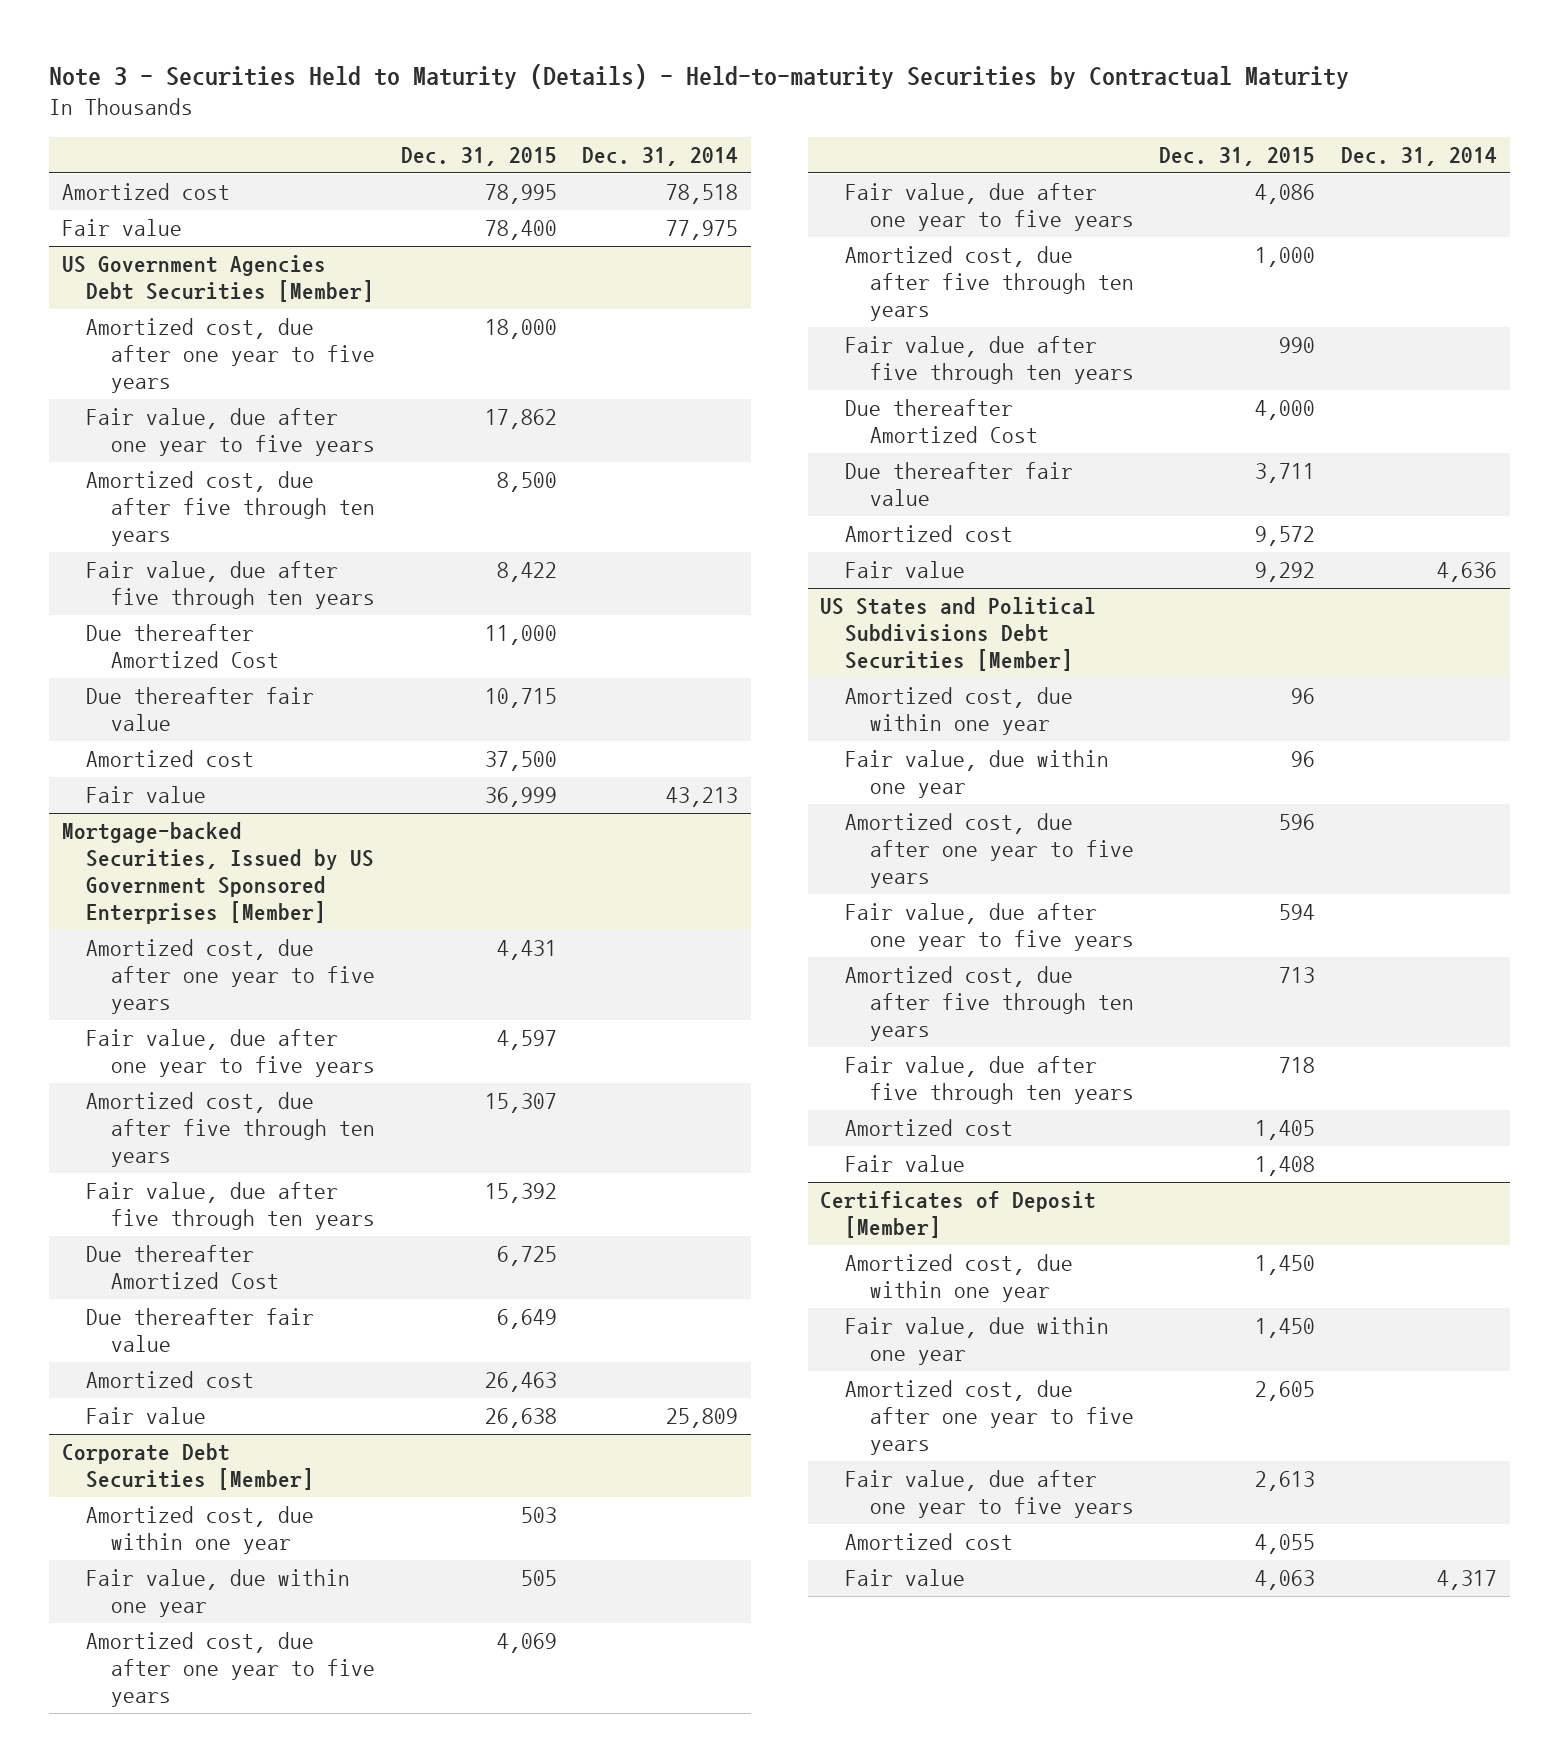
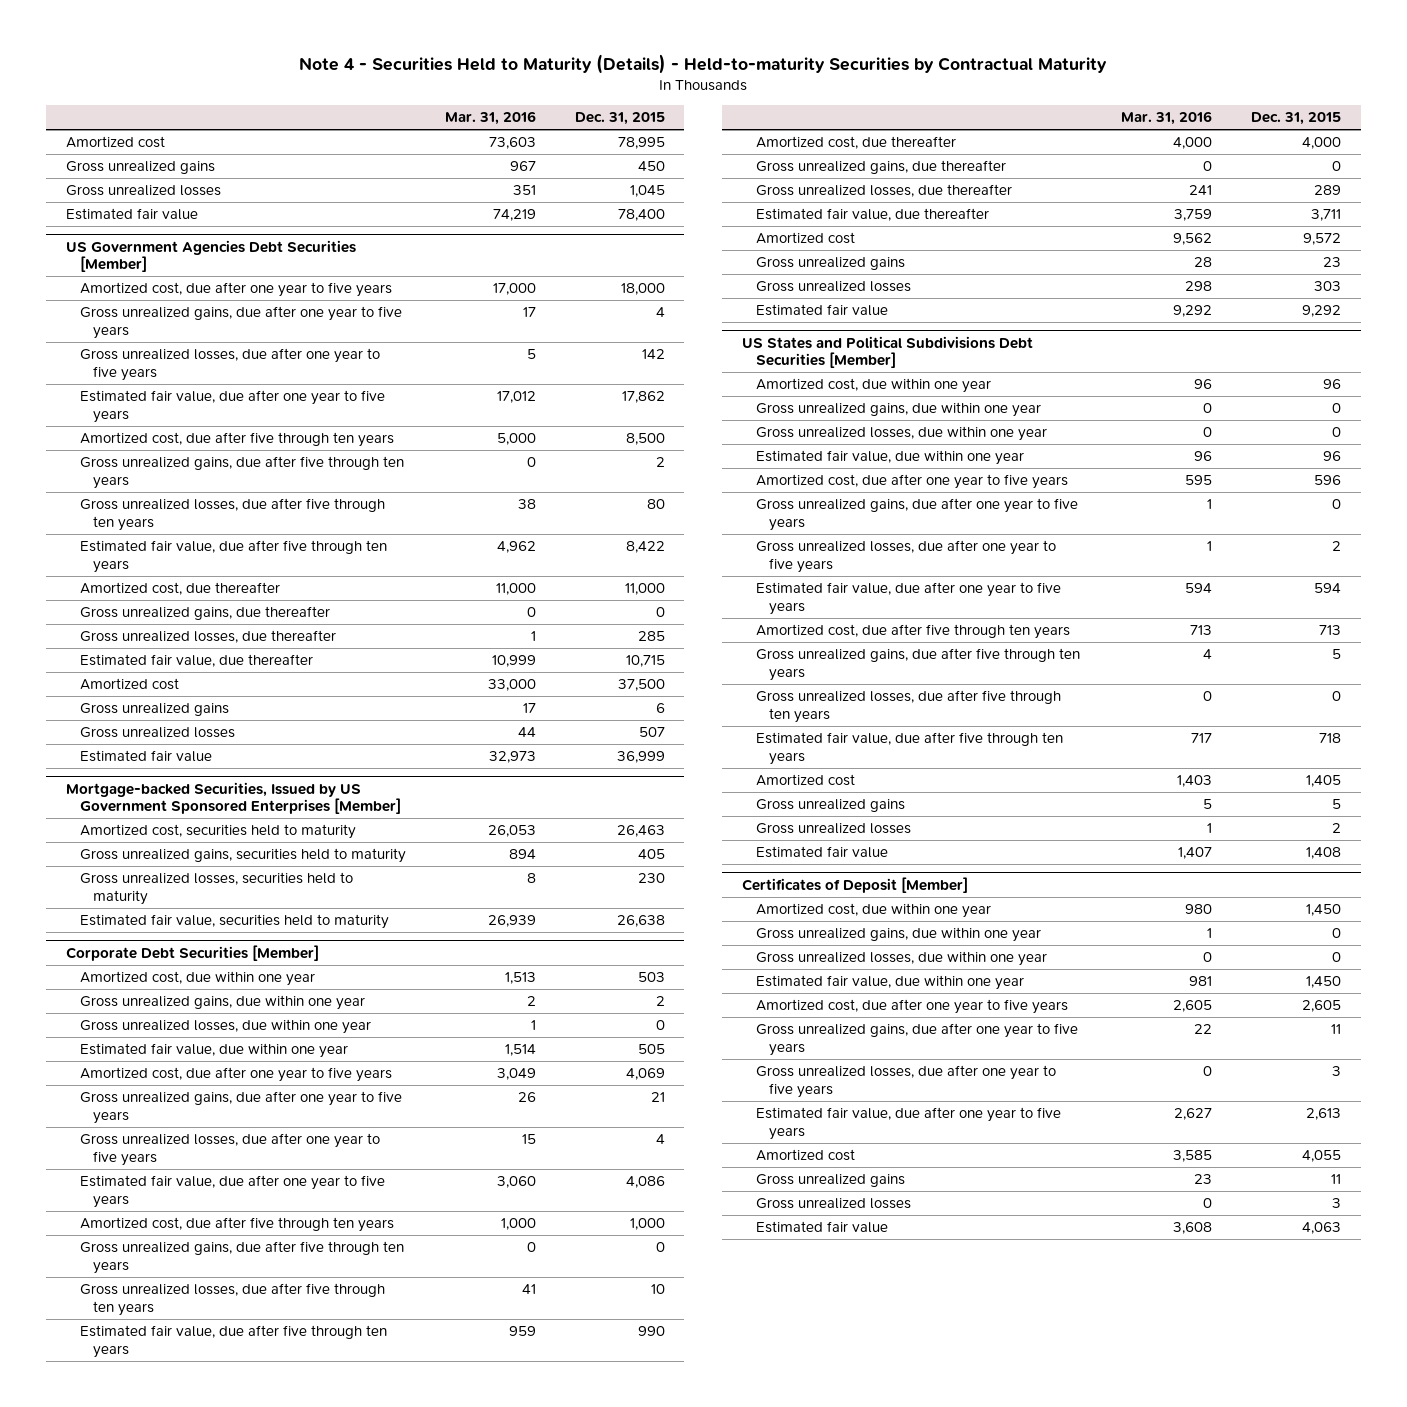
- Note 3 - Securities Held to Maturity (Details) - Held-to-maturity Securities by Contractual Maturity
+ Note 4 - Securities Held to Maturity (Details) - Held-to-maturity Securities by Contractual Maturity
- | Dec. 31, 2015 | Dec. 31, 2014
+ | Mar. 31, 2016 | Dec. 31, 2015
- Fair value | 78,400 | 77,975
+ Gross unrealized gains | 967 | 450
+ Gross unrealized losses | 351 | 1,045
+ Estimated fair value | 74,219 | 78,400
@ US Government Agencies Debt Securities [Member]
- Fair value, due after one year to five years | 17,862 |
+ Gross unrealized gains, due after one year to five years | 17 | 4
+ Gross unrealized losses, due after one year to five years | 5 | 142
+ Estimated fair value, due after one year to five years | 17,012 | 17,862
- Fair value, due after five through ten years | 8,422 |
- Due thereafter Amortized Cost | 11,000 |
- Due thereafter fair value | 10,715 |
+ Gross unrealized gains, due after five through ten years | 0 | 2
+ Gross unrealized losses, due after five through ten years | 38 | 80
+ Estimated fair value, due after five through ten years | 4,962 | 8,422
+ Amortized cost, due thereafter | 11,000 | 11,000
+ Gross unrealized gains, due thereafter | 0 | 0
+ Gross unrealized losses, due thereafter | 1 | 285
+ Estimated fair value, due thereafter | 10,999 | 10,715
- Fair value | 36,999 | 43,213
+ Gross unrealized gains | 17 | 6
+ Gross unrealized losses | 44 | 507
+ Estimated fair value | 32,973 | 36,999
@ Mortgage-backed Securities, Issued by US Government Sponsored Enterprises [Member]
- Amortized cost, due after one year to five years | 4,431 |
- Fair value, due after one year to five years | 4,597 |
- Amortized cost, due after five through ten years | 15,307 |
- Fair value, due after five through ten years | 15,392 |
- Due thereafter Amortized Cost | 6,725 |
- Due thereafter fair value | 6,649 |
- Amortized cost | 26,463 |
- Fair value | 26,638 | 25,809
+ Amortized cost, securities held to maturity | 26,053 | 26,463
+ Gross unrealized gains, securities held to maturity | 894 | 405
+ Gross unrealized losses, securities held to maturity | 8 | 230
+ Estimated fair value, securities held to maturity | 26,939 | 26,638
@ Corporate Debt Securities [Member]
- Fair value, due within one year | 505 |
+ Gross unrealized gains, due within one year | 2 | 2
+ Gross unrealized losses, due within one year | 1 | 0
+ Estimated fair value, due within one year | 1,514 | 505
- Fair value, due after one year to five years | 4,086 |
+ Gross unrealized gains, due after one year to five years | 26 | 21
+ Gross unrealized losses, due after one year to five years | 15 | 4
+ Estimated fair value, due after one year to five years | 3,060 | 4,086
- Fair value, due after five through ten years | 990 |
- Due thereafter Amortized Cost | 4,000 |
- Due thereafter fair value | 3,711 |
+ Gross unrealized gains, due after five through ten years | 0 | 0
+ Gross unrealized losses, due after five through ten years | 41 | 10
+ Estimated fair value, due after five through ten years | 959 | 990
+ Amortized cost, due thereafter | 4,000 | 4,000
+ Gross unrealized gains, due thereafter | 0 | 0
+ Gross unrealized losses, due thereafter | 241 | 289
+ Estimated fair value, due thereafter | 3,759 | 3,711
- Fair value | 9,292 | 4,636
+ Gross unrealized gains | 28 | 23
+ Gross unrealized losses | 298 | 303
+ Estimated fair value | 9,292 | 9,292
@ US States and Political Subdivisions Debt Securities [Member]
- Fair value, due within one year | 96 |
+ Gross unrealized gains, due within one year | 0 | 0
+ Gross unrealized losses, due within one year | 0 | 0
+ Estimated fair value, due within one year | 96 | 96
- Fair value, due after one year to five years | 594 |
+ Gross unrealized gains, due after one year to five years | 1 | 0
+ Gross unrealized losses, due after one year to five years | 1 | 2
+ Estimated fair value, due after one year to five years | 594 | 594
- Fair value, due after five through ten years | 718 |
+ Gross unrealized gains, due after five through ten years | 4 | 5
+ Gross unrealized losses, due after five through ten years | 0 | 0
+ Estimated fair value, due after five through ten years | 717 | 718
- Fair value | 1,408 |
+ Gross unrealized gains | 5 | 5
+ Gross unrealized losses | 1 | 2
+ Estimated fair value | 1,407 | 1,408
@ Certificates of Deposit [Member]
- Fair value, due within one year | 1,450 |
+ Gross unrealized gains, due within one year | 1 | 0
+ Gross unrealized losses, due within one year | 0 | 0
+ Estimated fair value, due within one year | 981 | 1,450
- Fair value, due after one year to five years | 2,613 |
+ Gross unrealized gains, due after one year to five years | 22 | 11
+ Gross unrealized losses, due after one year to five years | 0 | 3
+ Estimated fair value, due after one year to five years | 2,627 | 2,613
- Fair value | 4,063 | 4,317
+ Gross unrealized gains | 23 | 11
+ Gross unrealized losses | 0 | 3
+ Estimated fair value | 3,608 | 4,063

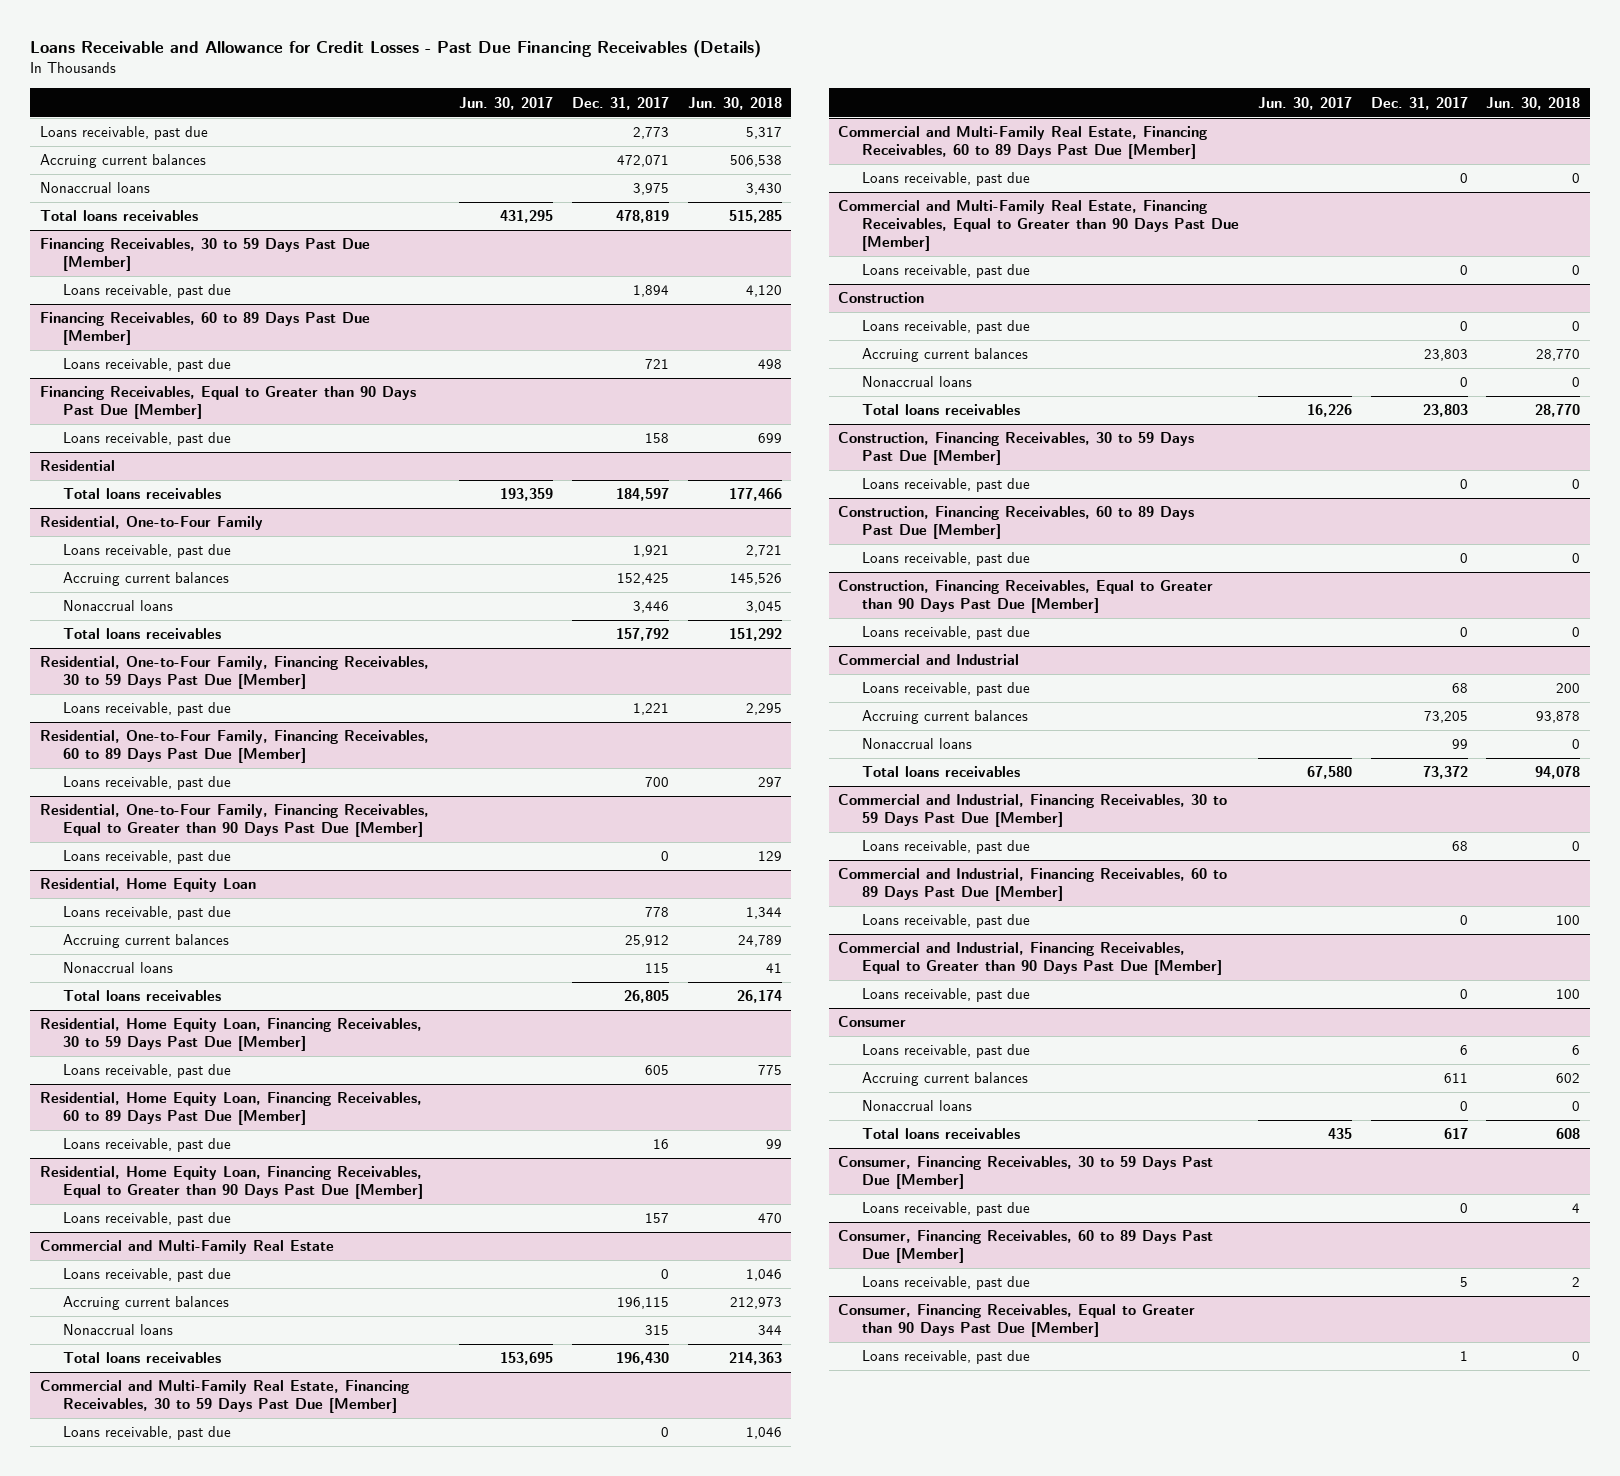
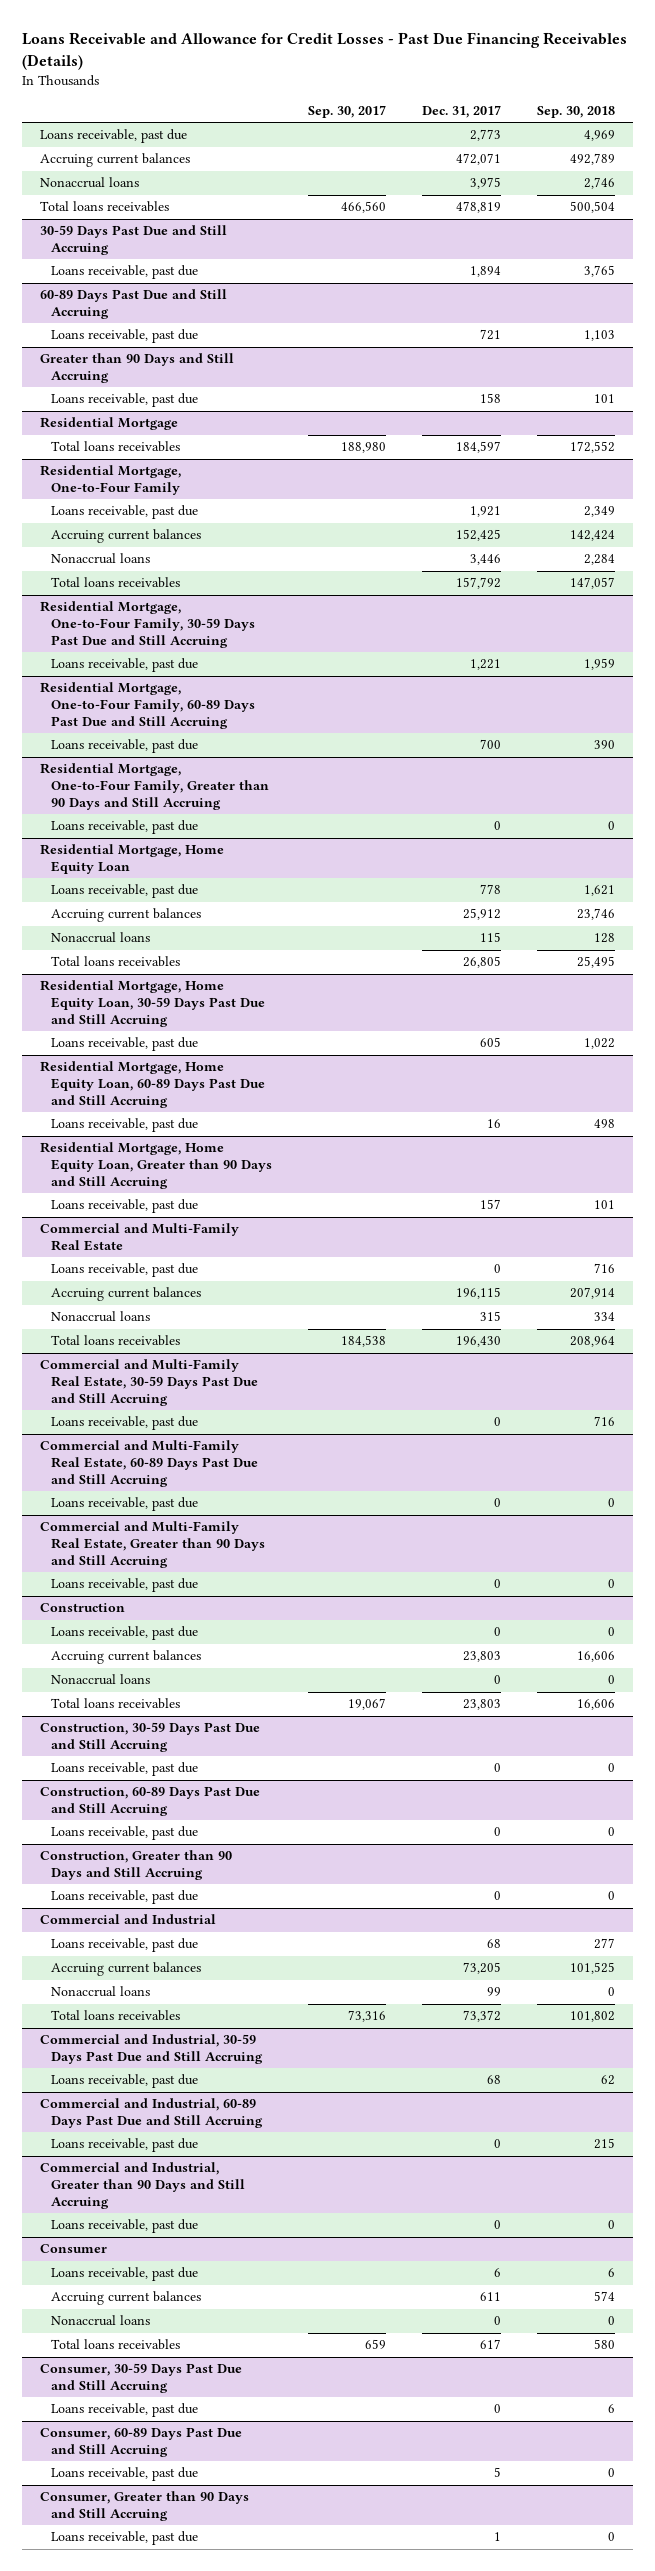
- | Jun. 30, 2017 | Dec. 31, 2017 | Jun. 30, 2018
+ | Sep. 30, 2017 | Dec. 31, 2017 | Sep. 30, 2018
- Financing Receivables, 30 to 59 Days Past Due [Member]
+ 30-59 Days Past Due and Still Accruing
- Financing Receivables, 60 to 89 Days Past Due [Member]
+ 60-89 Days Past Due and Still Accruing
- Financing Receivables, Equal to Greater than 90 Days Past Due [Member]
+ Greater than 90 Days and Still Accruing
- Residential
+ Residential Mortgage
- Residential, One-to-Four Family
+ Residential Mortgage, One-to-Four Family
- Residential, One-to-Four Family, Financing Receivables, 30 to 59 Days Past Due [Member]
+ Residential Mortgage, One-to-Four Family, 30-59 Days Past Due and Still Accruing
- Residential, One-to-Four Family, Financing Receivables, 60 to 89 Days Past Due [Member]
+ Residential Mortgage, One-to-Four Family, 60-89 Days Past Due and Still Accruing
- Residential, One-to-Four Family, Financing Receivables, Equal to Greater than 90 Days Past Due [Member]
+ Residential Mortgage, One-to-Four Family, Greater than 90 Days and Still Accruing
- Residential, Home Equity Loan
+ Residential Mortgage, Home Equity Loan
- Residential, Home Equity Loan, Financing Receivables, 30 to 59 Days Past Due [Member]
+ Residential Mortgage, Home Equity Loan, 30-59 Days Past Due and Still Accruing
- Residential, Home Equity Loan, Financing Receivables, 60 to 89 Days Past Due [Member]
+ Residential Mortgage, Home Equity Loan, 60-89 Days Past Due and Still Accruing
- Residential, Home Equity Loan, Financing Receivables, Equal to Greater than 90 Days Past Due [Member]
+ Residential Mortgage, Home Equity Loan, Greater than 90 Days and Still Accruing
- Commercial and Multi-Family Real Estate, Financing Receivables, 30 to 59 Days Past Due [Member]
+ Commercial and Multi-Family Real Estate, 30-59 Days Past Due and Still Accruing
- Commercial and Multi-Family Real Estate, Financing Receivables, 60 to 89 Days Past Due [Member]
+ Commercial and Multi-Family Real Estate, 60-89 Days Past Due and Still Accruing
- Commercial and Multi-Family Real Estate, Financing Receivables, Equal to Greater than 90 Days Past Due [Member]
+ Commercial and Multi-Family Real Estate, Greater than 90 Days and Still Accruing
- Construction, Financing Receivables, 30 to 59 Days Past Due [Member]
+ Construction, 30-59 Days Past Due and Still Accruing
- Construction, Financing Receivables, 60 to 89 Days Past Due [Member]
+ Construction, 60-89 Days Past Due and Still Accruing
- Construction, Financing Receivables, Equal to Greater than 90 Days Past Due [Member]
+ Construction, Greater than 90 Days and Still Accruing
- Commercial and Industrial, Financing Receivables, 30 to 59 Days Past Due [Member]
+ Commercial and Industrial, 30-59 Days Past Due and Still Accruing
- Commercial and Industrial, Financing Receivables, 60 to 89 Days Past Due [Member]
+ Commercial and Industrial, 60-89 Days Past Due and Still Accruing
- Commercial and Industrial, Financing Receivables, Equal to Greater than 90 Days Past Due [Member]
+ Commercial and Industrial, Greater than 90 Days and Still Accruing
- Consumer, Financing Receivables, 30 to 59 Days Past Due [Member]
+ Consumer, 30-59 Days Past Due and Still Accruing
- Consumer, Financing Receivables, 60 to 89 Days Past Due [Member]
+ Consumer, 60-89 Days Past Due and Still Accruing
- Consumer, Financing Receivables, Equal to Greater than 90 Days Past Due [Member]
+ Consumer, Greater than 90 Days and Still Accruing

